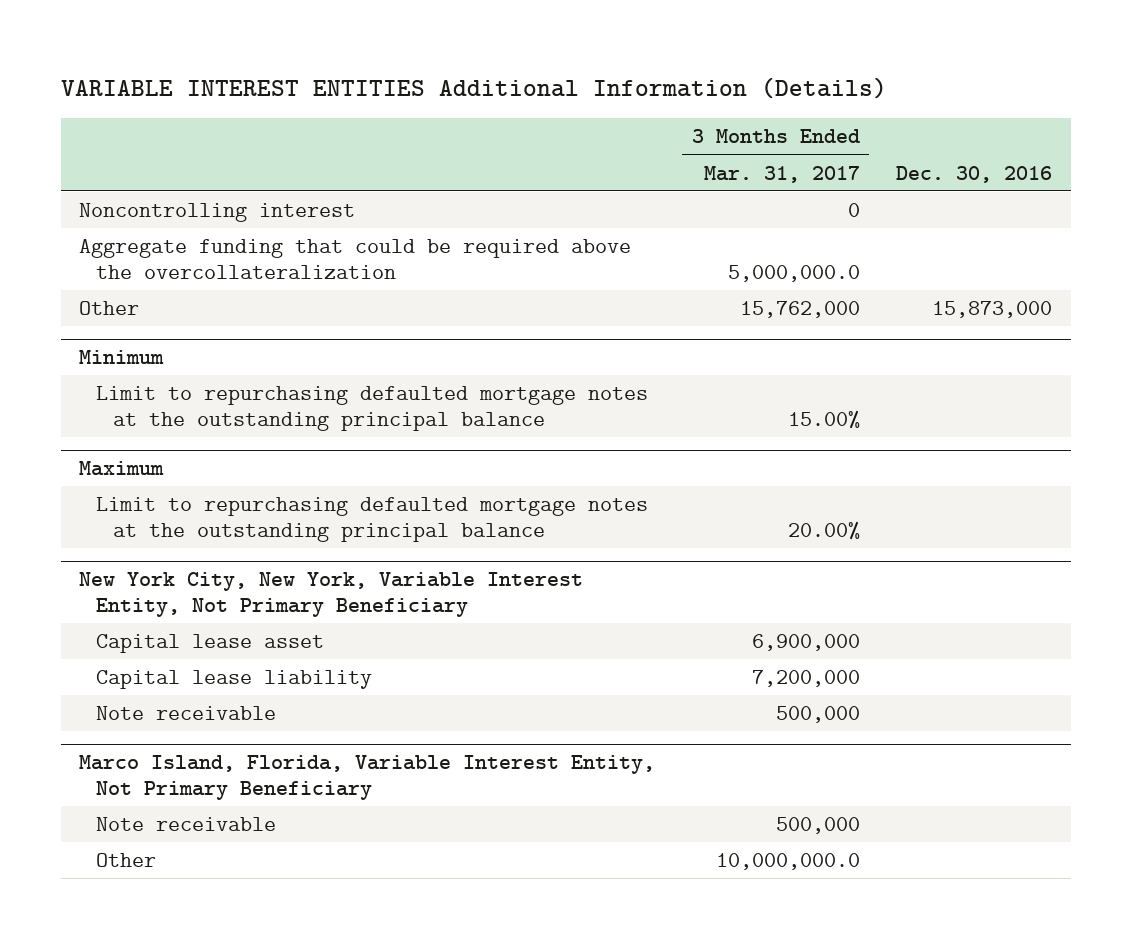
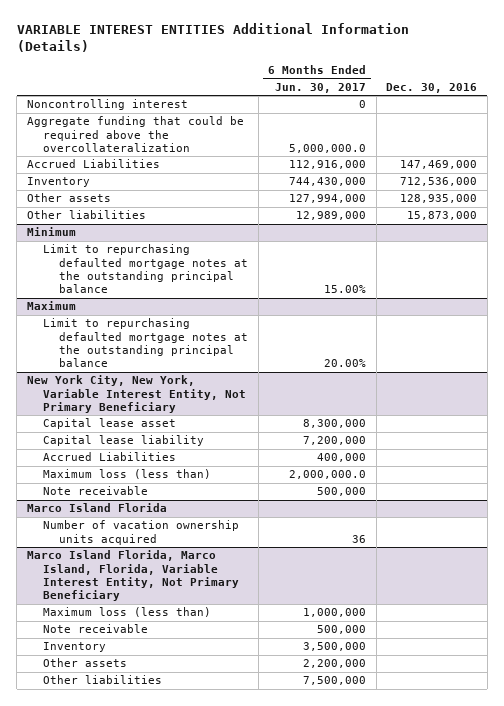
- | 3 Months Ended Mar. 31, 2017 | Dec. 30, 2016
+ | 6 Months Ended Jun. 30, 2017 | Dec. 30, 2016
- Other | 15,762,000 | 15,873,000
+ Accrued Liabilities | 112,916,000 | 147,469,000
+ Inventory | 744,430,000 | 712,536,000
+ Other assets | 127,994,000 | 128,935,000
+ Other liabilities | 12,989,000 | 15,873,000
@ New York City, New York, Variable Interest Entity, Not Primary Beneficiary
+ Accrued Liabilities | 400,000 |
+ Maximum loss (less than) | 2,000,000.0 |
- Marco Island, Florida, Variable Interest Entity, Not Primary Beneficiary
+ Marco Island Florida
+ Number of vacation ownership units acquired | 36 |
+ Marco Island Florida, Marco Island, Florida, Variable Interest Entity, Not Primary Beneficiary
+ Maximum loss (less than) | 1,000,000 |
- Other | 10,000,000.0 |
+ Inventory | 3,500,000 |
+ Other assets | 2,200,000 |
+ Other liabilities | 7,500,000 |

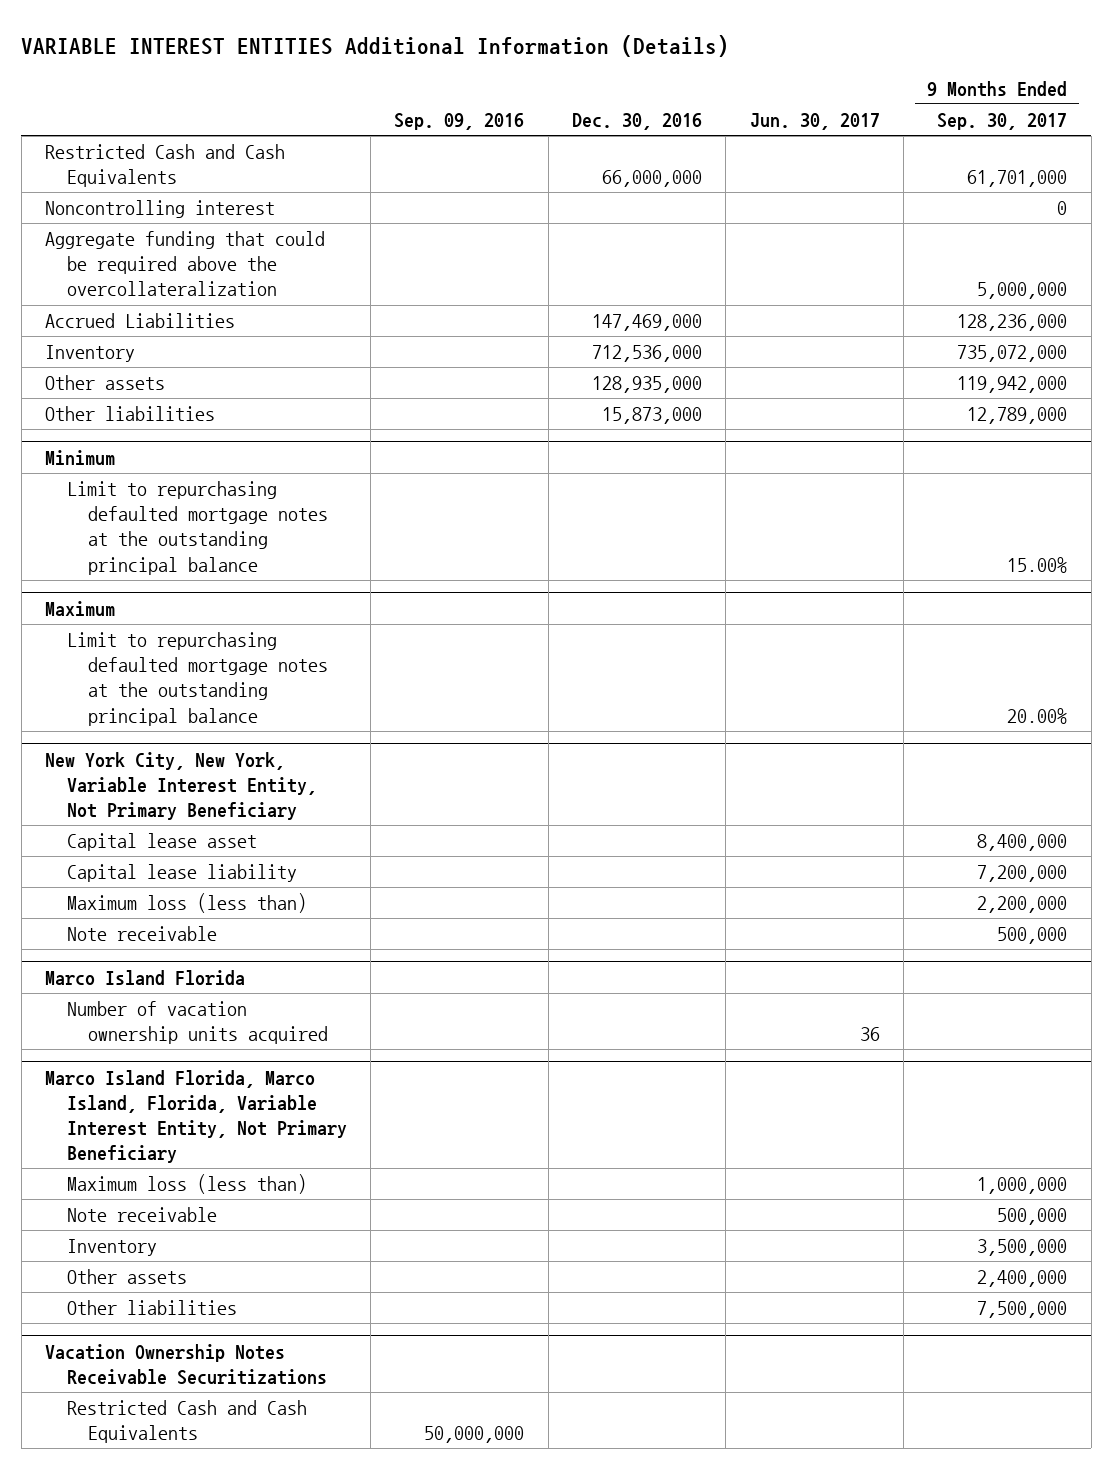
- | 6 Months Ended Jun. 30, 2017 | Dec. 30, 2016
+ | Sep. 09, 2016 | Dec. 30, 2016 | Jun. 30, 2017 | 9 Months Ended Sep. 30, 2017
+ Restricted Cash and Cash Equivalents | | 66,000,000 | | 61,701,000
@ New York City, New York, Variable Interest Entity, Not Primary Beneficiary
- Accrued Liabilities | 400,000 |
+ Vacation Ownership Notes Receivable Securitizations
+ Restricted Cash and Cash Equivalents | 50,000,000 | | |

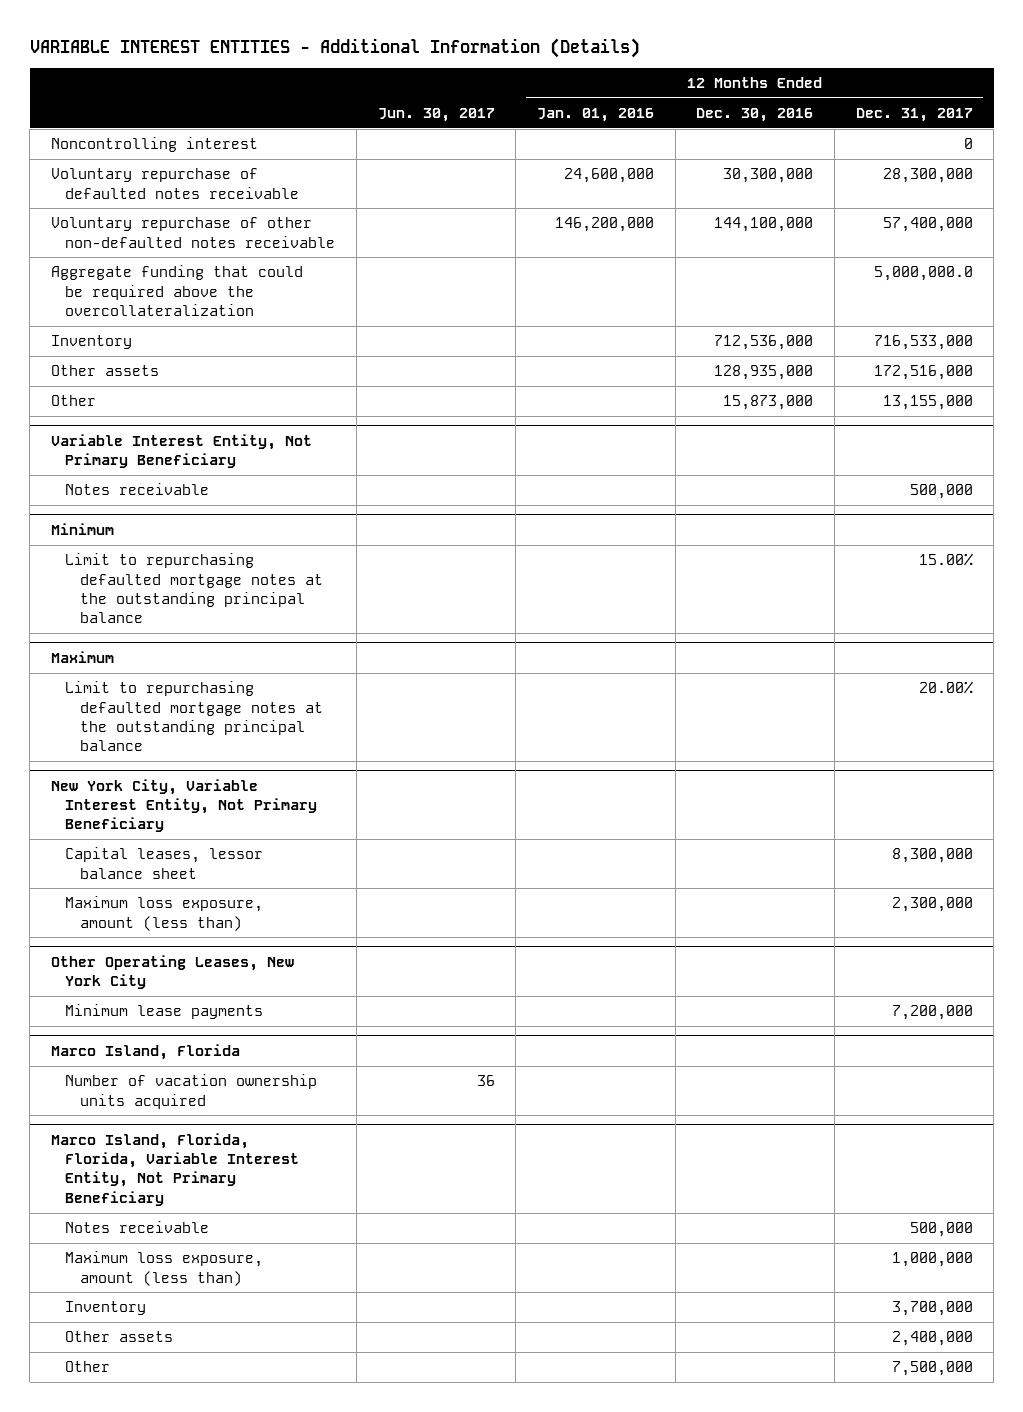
- VARIABLE INTEREST ENTITIES Additional Information (Details)
+ VARIABLE INTEREST ENTITIES - Additional Information (Details)
- | Sep. 09, 2016 | Dec. 30, 2016 | Jun. 30, 2017 | 9 Months Ended Sep. 30, 2017
+ | Jun. 30, 2017 | 12 Months Ended Jan. 01, 2016 | 12 Months Ended Dec. 30, 2016 | 12 Months Ended Dec. 31, 2017
- Restricted Cash and Cash Equivalents | | 66,000,000 | | 61,701,000
+ Voluntary repurchase of defaulted notes receivable | | 24,600,000 | 30,300,000 | 28,300,000
+ Voluntary repurchase of other non-defaulted notes receivable | | 146,200,000 | 144,100,000 | 57,400,000
- Accrued Liabilities | | 147,469,000 | | 128,236,000
- Other liabilities | | 15,873,000 | | 12,789,000
+ Other | | | 15,873,000 | 13,155,000
+ Variable Interest Entity, Not Primary Beneficiary
+ Notes receivable | | | | 500,000
- New York City, New York, Variable Interest Entity, Not Primary Beneficiary
- Capital lease asset | | | | 8,400,000
- Capital lease liability | | | | 7,200,000
- Maximum loss (less than) | | | | 2,200,000
- Note receivable | | | | 500,000
- Marco Island Florida
+ New York City, Variable Interest Entity, Not Primary Beneficiary
+ Capital leases, lessor balance sheet | | | | 8,300,000
+ Maximum loss exposure, amount (less than) | | | | 2,300,000
+ Other Operating Leases, New York City
+ Minimum lease payments | | | | 7,200,000
+ Marco Island, Florida
- Marco Island Florida, Marco Island, Florida, Variable Interest Entity, Not Primary Beneficiary
- Maximum loss (less than) | | | | 1,000,000
- Note receivable | | | | 500,000
+ Marco Island, Florida, Florida, Variable Interest Entity, Not Primary Beneficiary
+ Notes receivable | | | | 500,000
+ Maximum loss exposure, amount (less than) | | | | 1,000,000
- Other liabilities | | | | 7,500,000
- Vacation Ownership Notes Receivable Securitizations
- Restricted Cash and Cash Equivalents | 50,000,000 | | |
+ Other | | | | 7,500,000

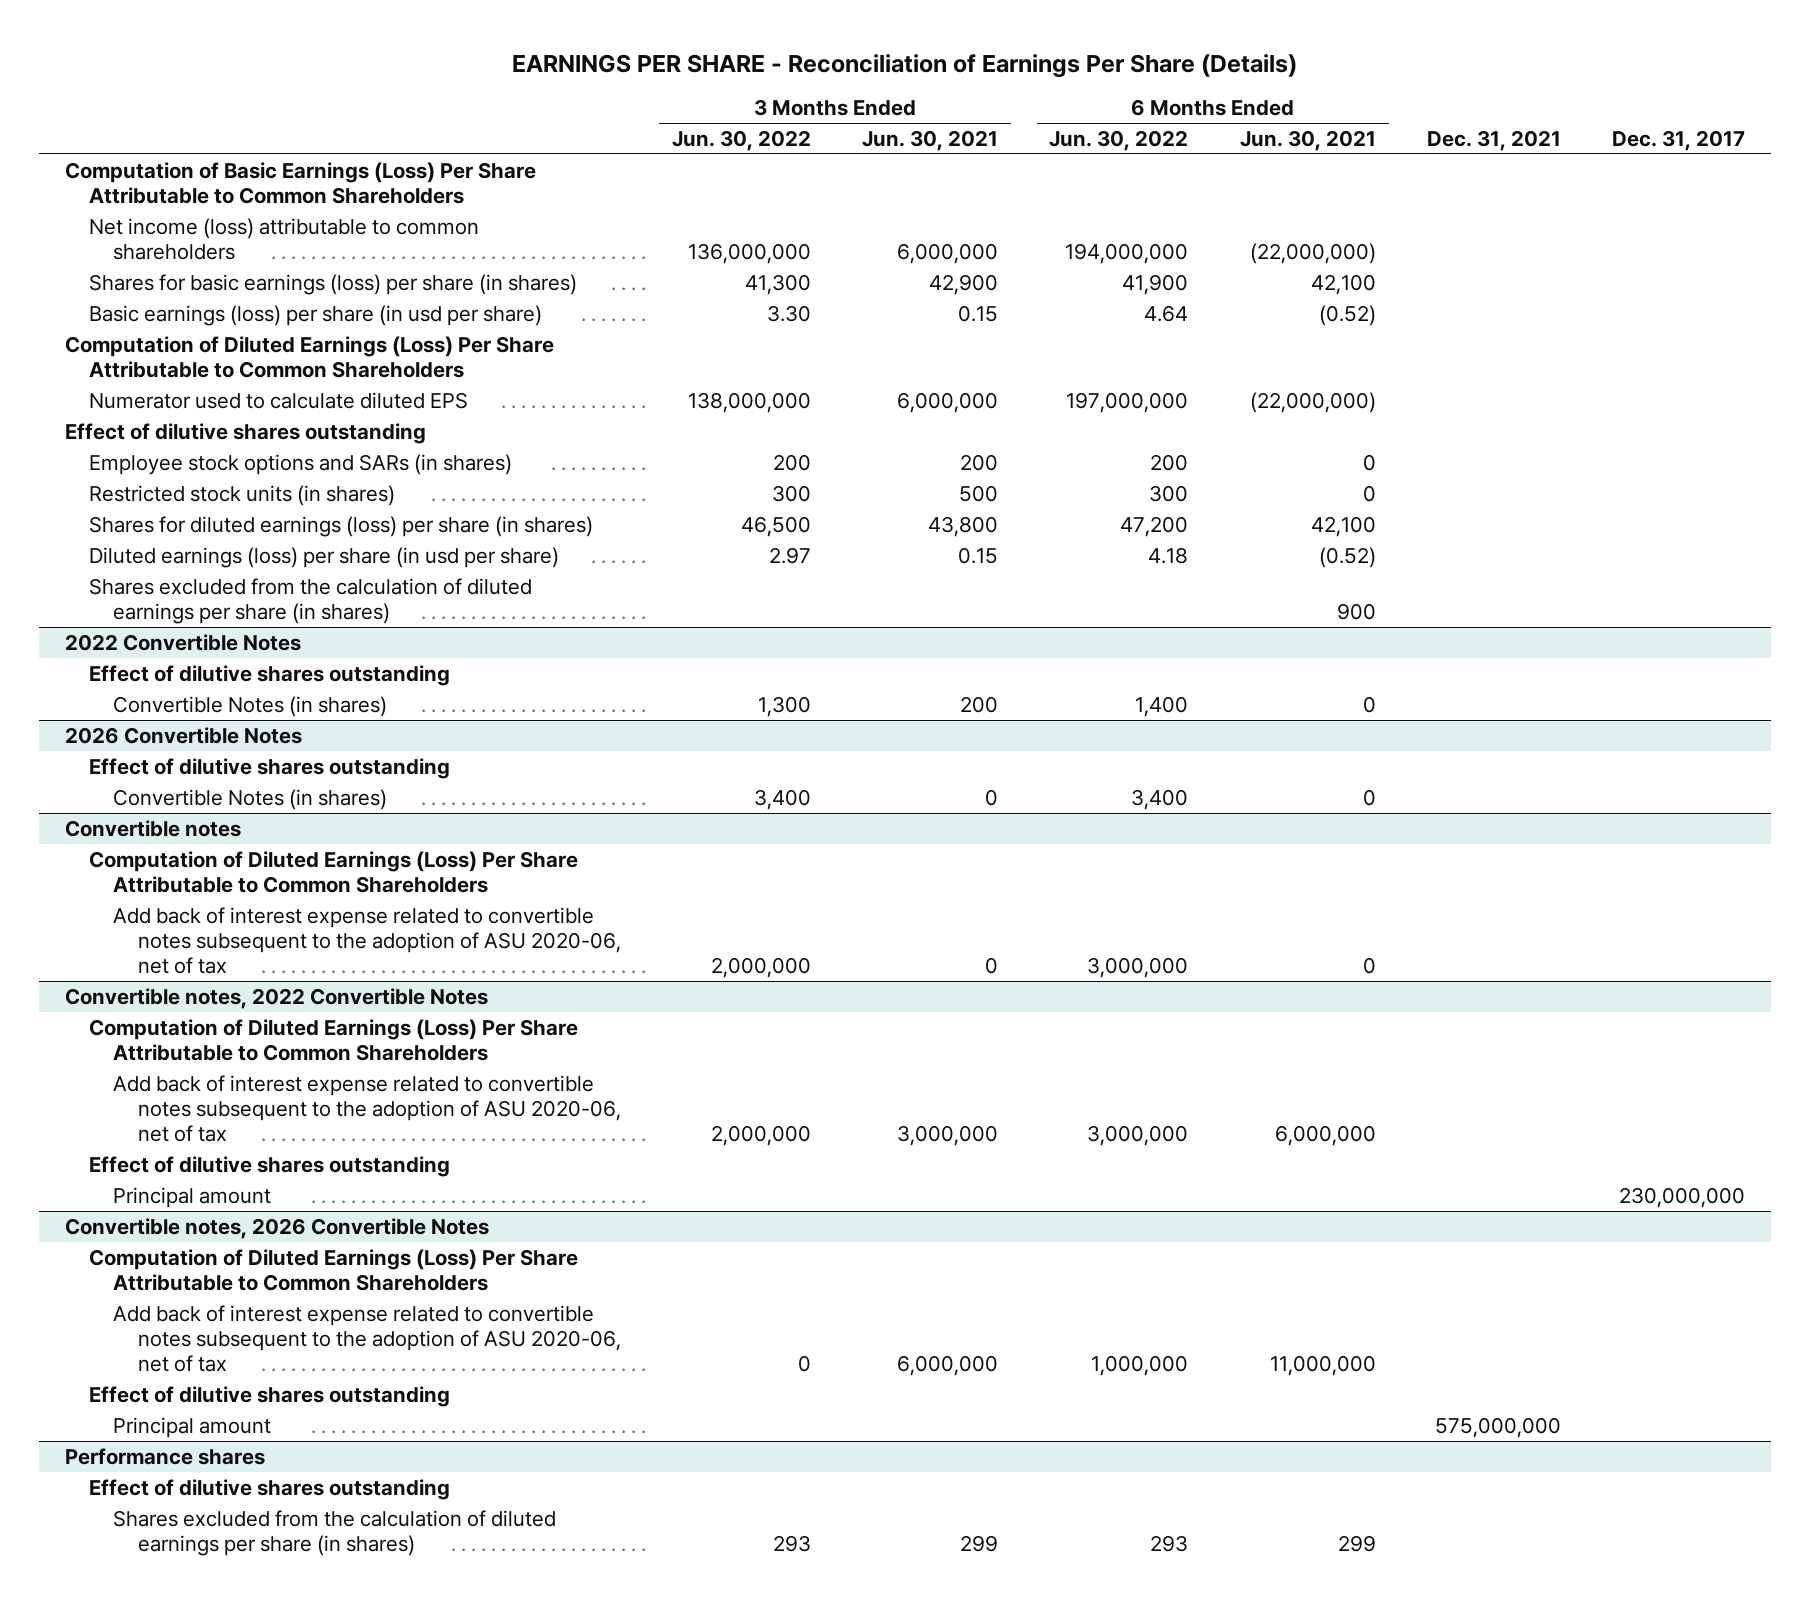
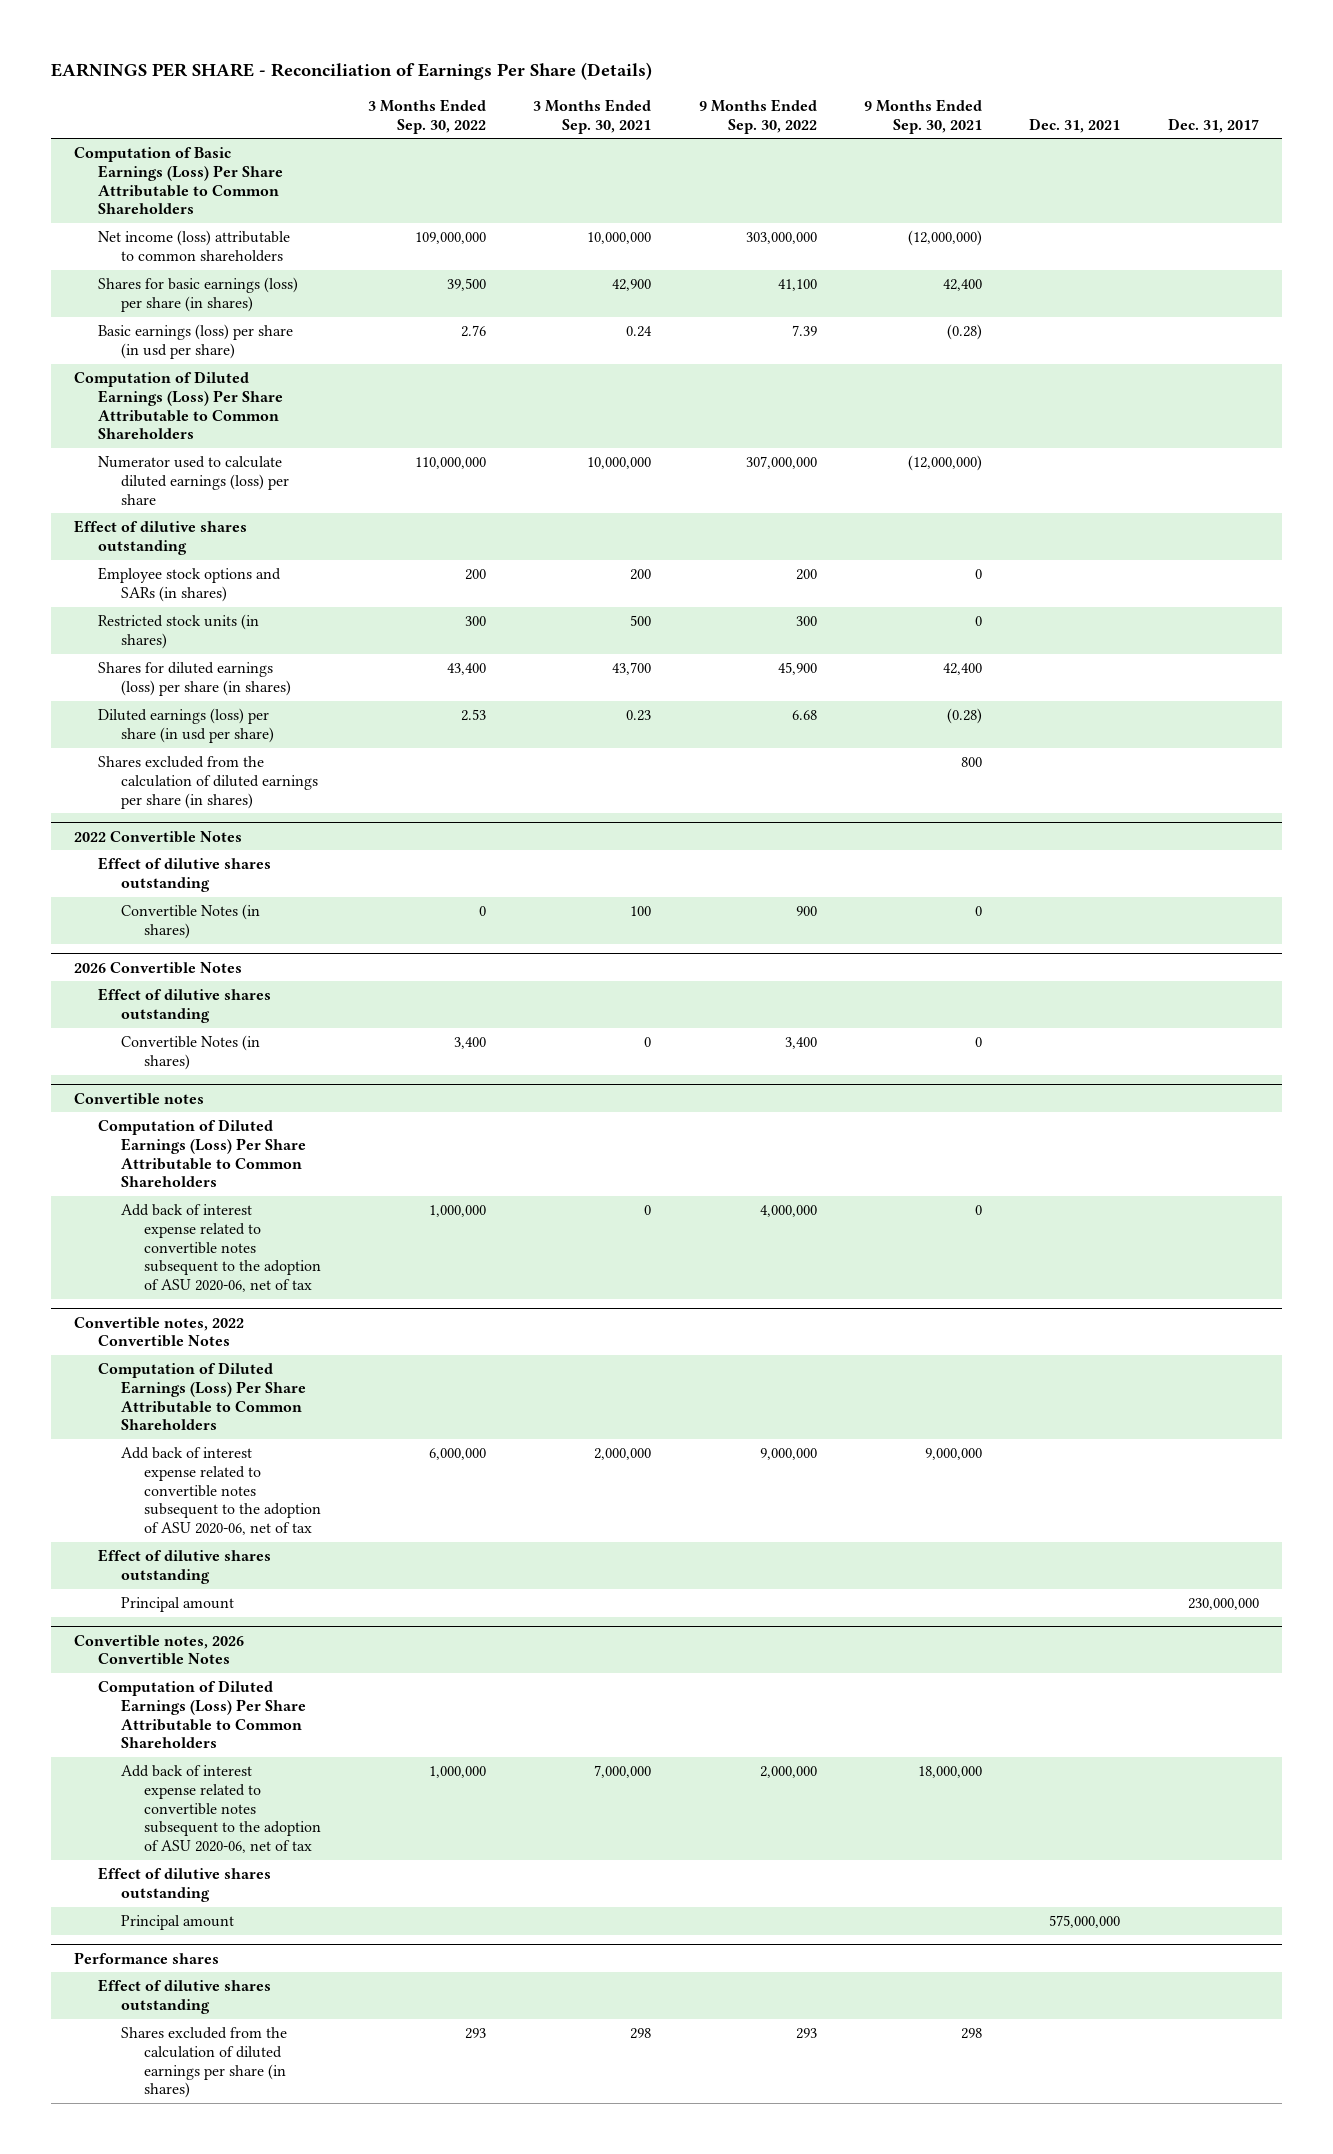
- | 3 Months Ended Jun. 30, 2022 | 3 Months Ended Jun. 30, 2021 | 6 Months Ended Jun. 30, 2022 | 6 Months Ended Jun. 30, 2021 | Dec. 31, 2021 | Dec. 31, 2017
+ | 3 Months Ended Sep. 30, 2022 | 3 Months Ended Sep. 30, 2021 | 9 Months Ended Sep. 30, 2022 | 9 Months Ended Sep. 30, 2021 | Dec. 31, 2021 | Dec. 31, 2017
- Numerator used to calculate diluted EPS | 138,000,000 | 6,000,000 | 197,000,000 | (22,000,000) | |
+ Numerator used to calculate diluted earnings (loss) per share | 110,000,000 | 10,000,000 | 307,000,000 | (12,000,000) | |

